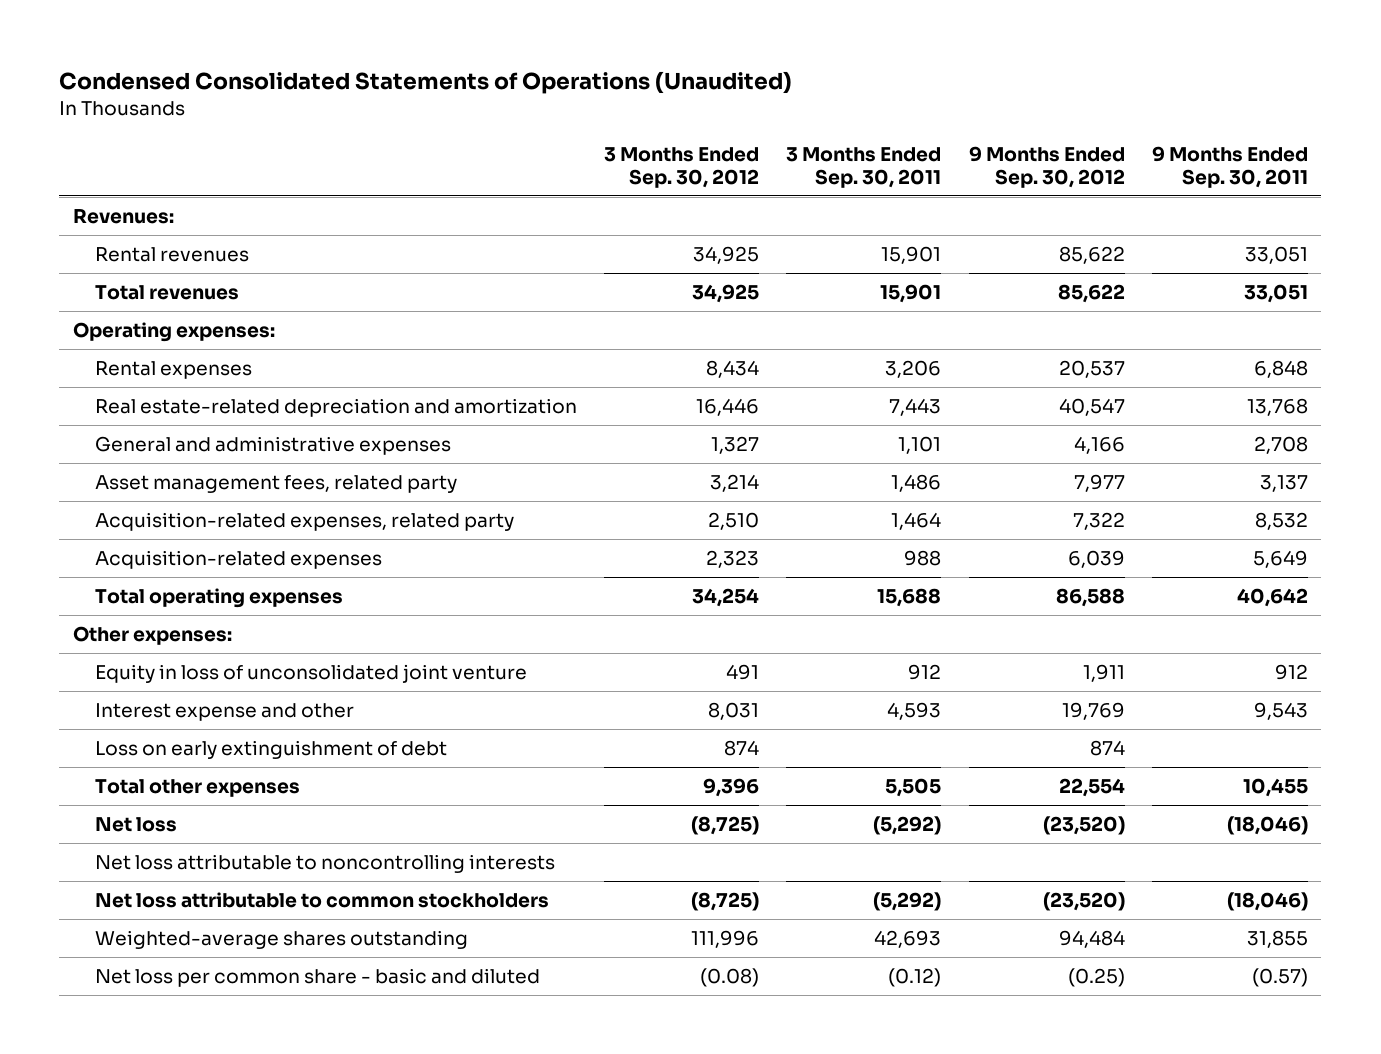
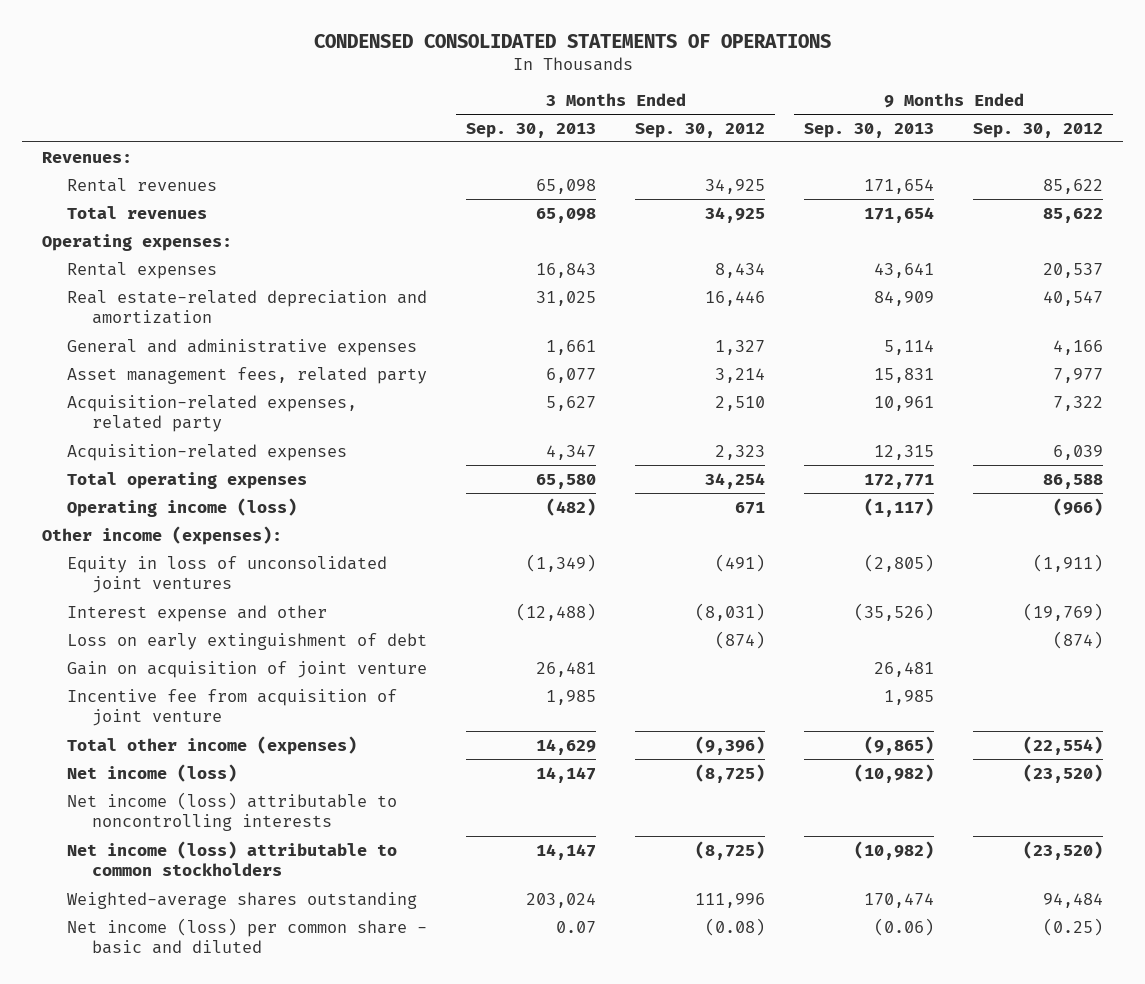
- Condensed Consolidated Statements of Operations (Unaudited)
+ CONDENSED CONSOLIDATED STATEMENTS OF OPERATIONS
- | 3 Months Ended Sep. 30, 2012 | 3 Months Ended Sep. 30, 2011 | 9 Months Ended Sep. 30, 2012 | 9 Months Ended Sep. 30, 2011
+ | 3 Months Ended Sep. 30, 2013 | 3 Months Ended Sep. 30, 2012 | 9 Months Ended Sep. 30, 2013 | 9 Months Ended Sep. 30, 2012
- Other expenses:
- Equity in loss of unconsolidated joint venture | 491 | 912 | 1,911 | 912
- Interest expense and other | 8,031 | 4,593 | 19,769 | 9,543
- Loss on early extinguishment of debt | 874 | | 874 |
- Total other expenses | 9,396 | 5,505 | 22,554 | 10,455
- Net loss | (8,725) | (5,292) | (23,520) | (18,046)
- Net loss attributable to noncontrolling interests
- Net loss attributable to common stockholders | (8,725) | (5,292) | (23,520) | (18,046)
+ Operating income (loss) | (482) | 671 | (1,117) | (966)
+ Other income (expenses):
+ Equity in loss of unconsolidated joint ventures | (1,349) | (491) | (2,805) | (1,911)
+ Interest expense and other | (12,488) | (8,031) | (35,526) | (19,769)
+ Loss on early extinguishment of debt | | (874) | | (874)
+ Gain on acquisition of joint venture | 26,481 | | 26,481 |
+ Incentive fee from acquisition of joint venture | 1,985 | | 1,985 |
+ Total other income (expenses) | 14,629 | (9,396) | (9,865) | (22,554)
+ Net income (loss) | 14,147 | (8,725) | (10,982) | (23,520)
+ Net income (loss) attributable to noncontrolling interests
+ Net income (loss) attributable to common stockholders | 14,147 | (8,725) | (10,982) | (23,520)
- Net loss per common share - basic and diluted | (0.08) | (0.12) | (0.25) | (0.57)
+ Net income (loss) per common share - basic and diluted | 0.07 | (0.08) | (0.06) | (0.25)

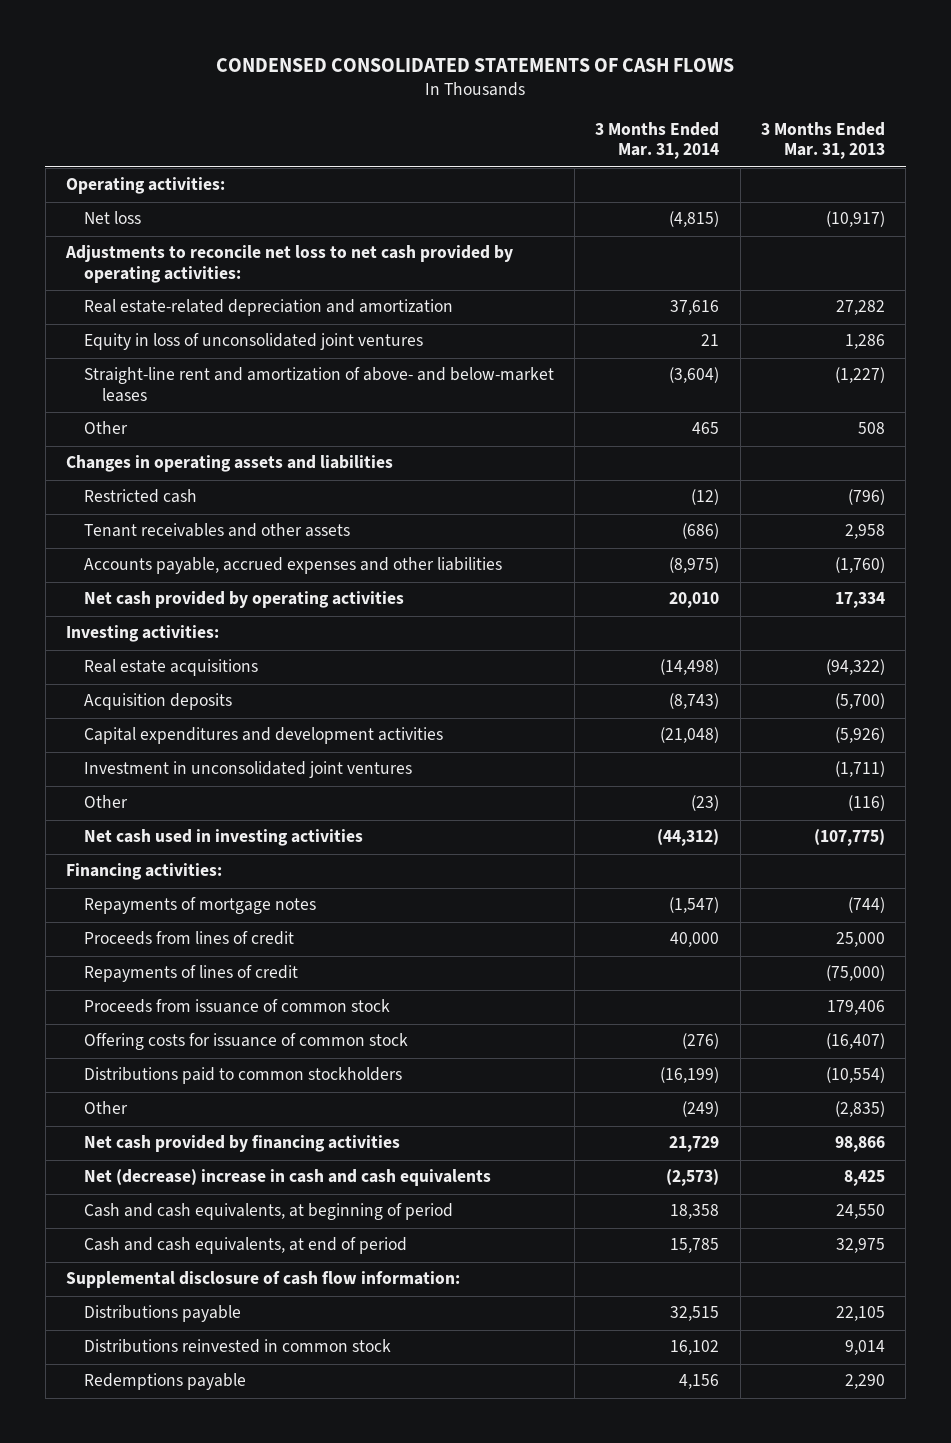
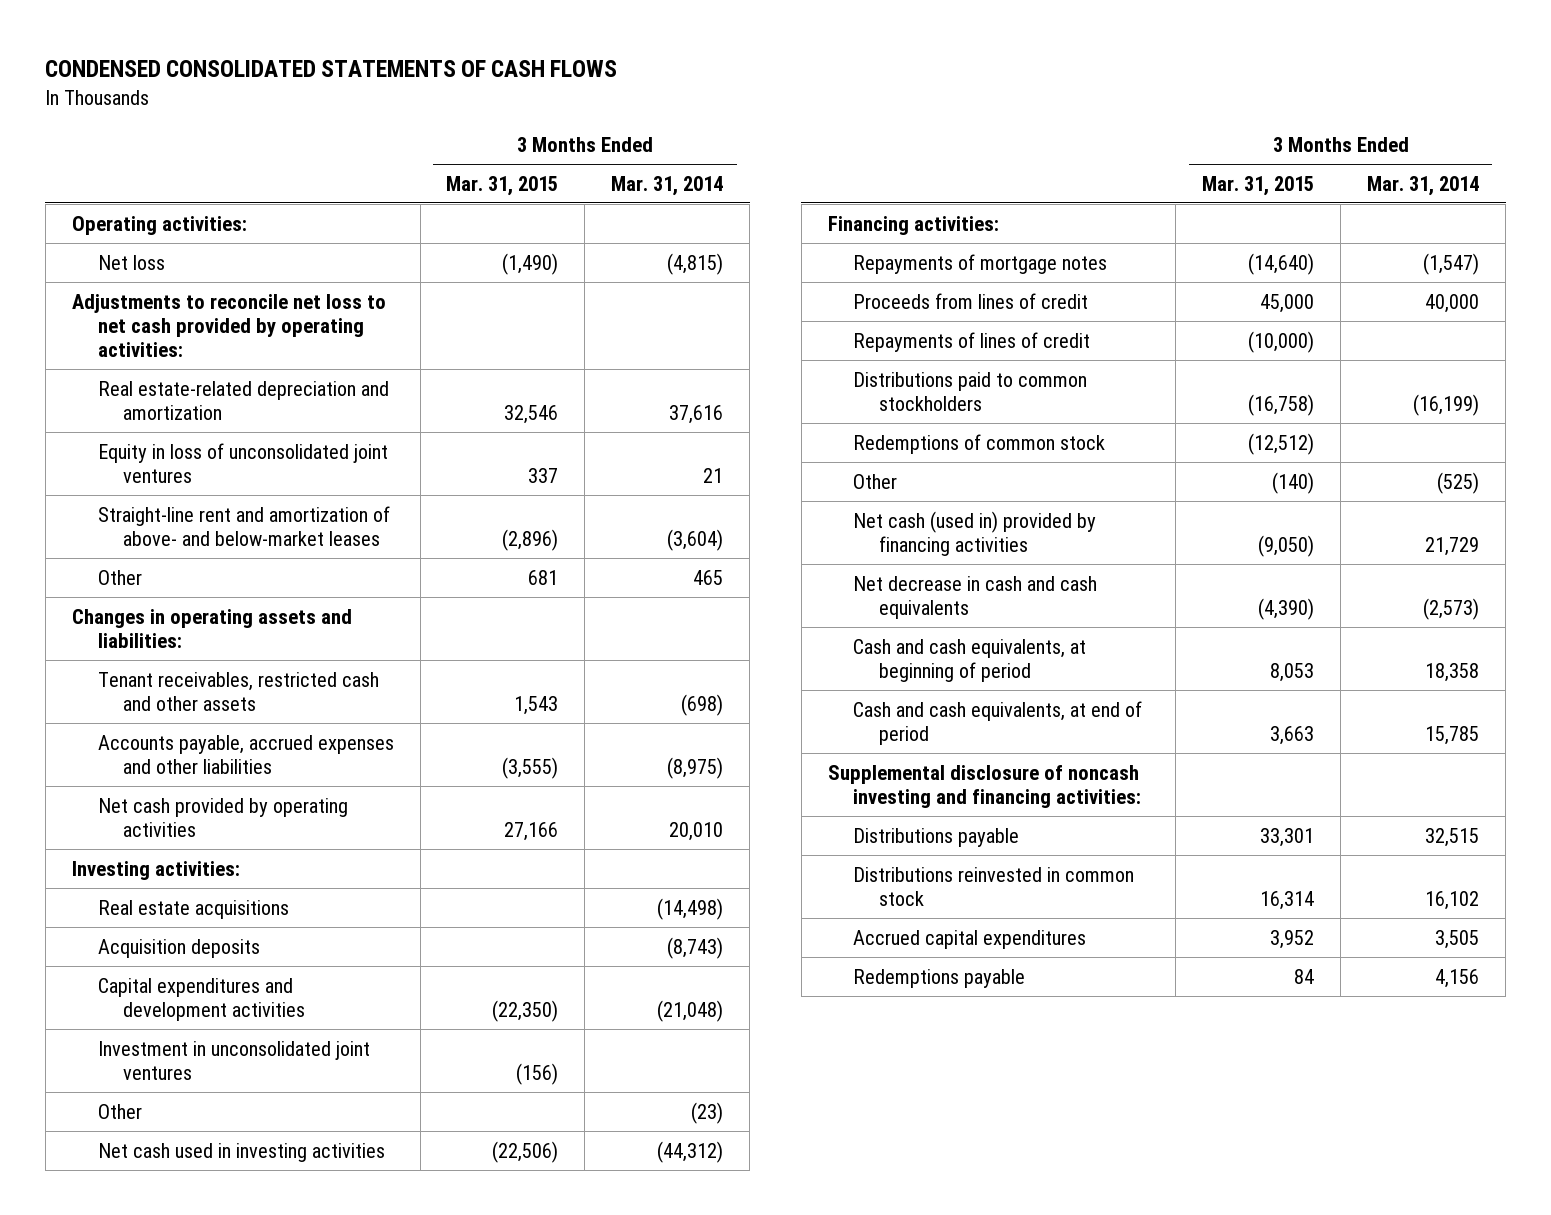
- | 3 Months Ended Mar. 31, 2014 | 3 Months Ended Mar. 31, 2013
+ | 3 Months Ended Mar. 31, 2015 | 3 Months Ended Mar. 31, 2014
- Changes in operating assets and liabilities
- Restricted cash | (12) | (796)
- Tenant receivables and other assets | (686) | 2,958
+ Changes in operating assets and liabilities:
+ Tenant receivables, restricted cash and other assets | 1,543 | (698)
- Proceeds from issuance of common stock | | 179,406
- Offering costs for issuance of common stock | (276) | (16,407)
- Other | (249) | (2,835)
- Net cash provided by financing activities | 21,729 | 98,866
- Net (decrease) increase in cash and cash equivalents | (2,573) | 8,425
+ Redemptions of common stock | (12,512) |
+ Other | (140) | (525)
+ Net cash (used in) provided by financing activities | (9,050) | 21,729
+ Net decrease in cash and cash equivalents | (4,390) | (2,573)
- Supplemental disclosure of cash flow information:
+ Supplemental disclosure of noncash investing and financing activities:
+ Accrued capital expenditures | 3,952 | 3,505

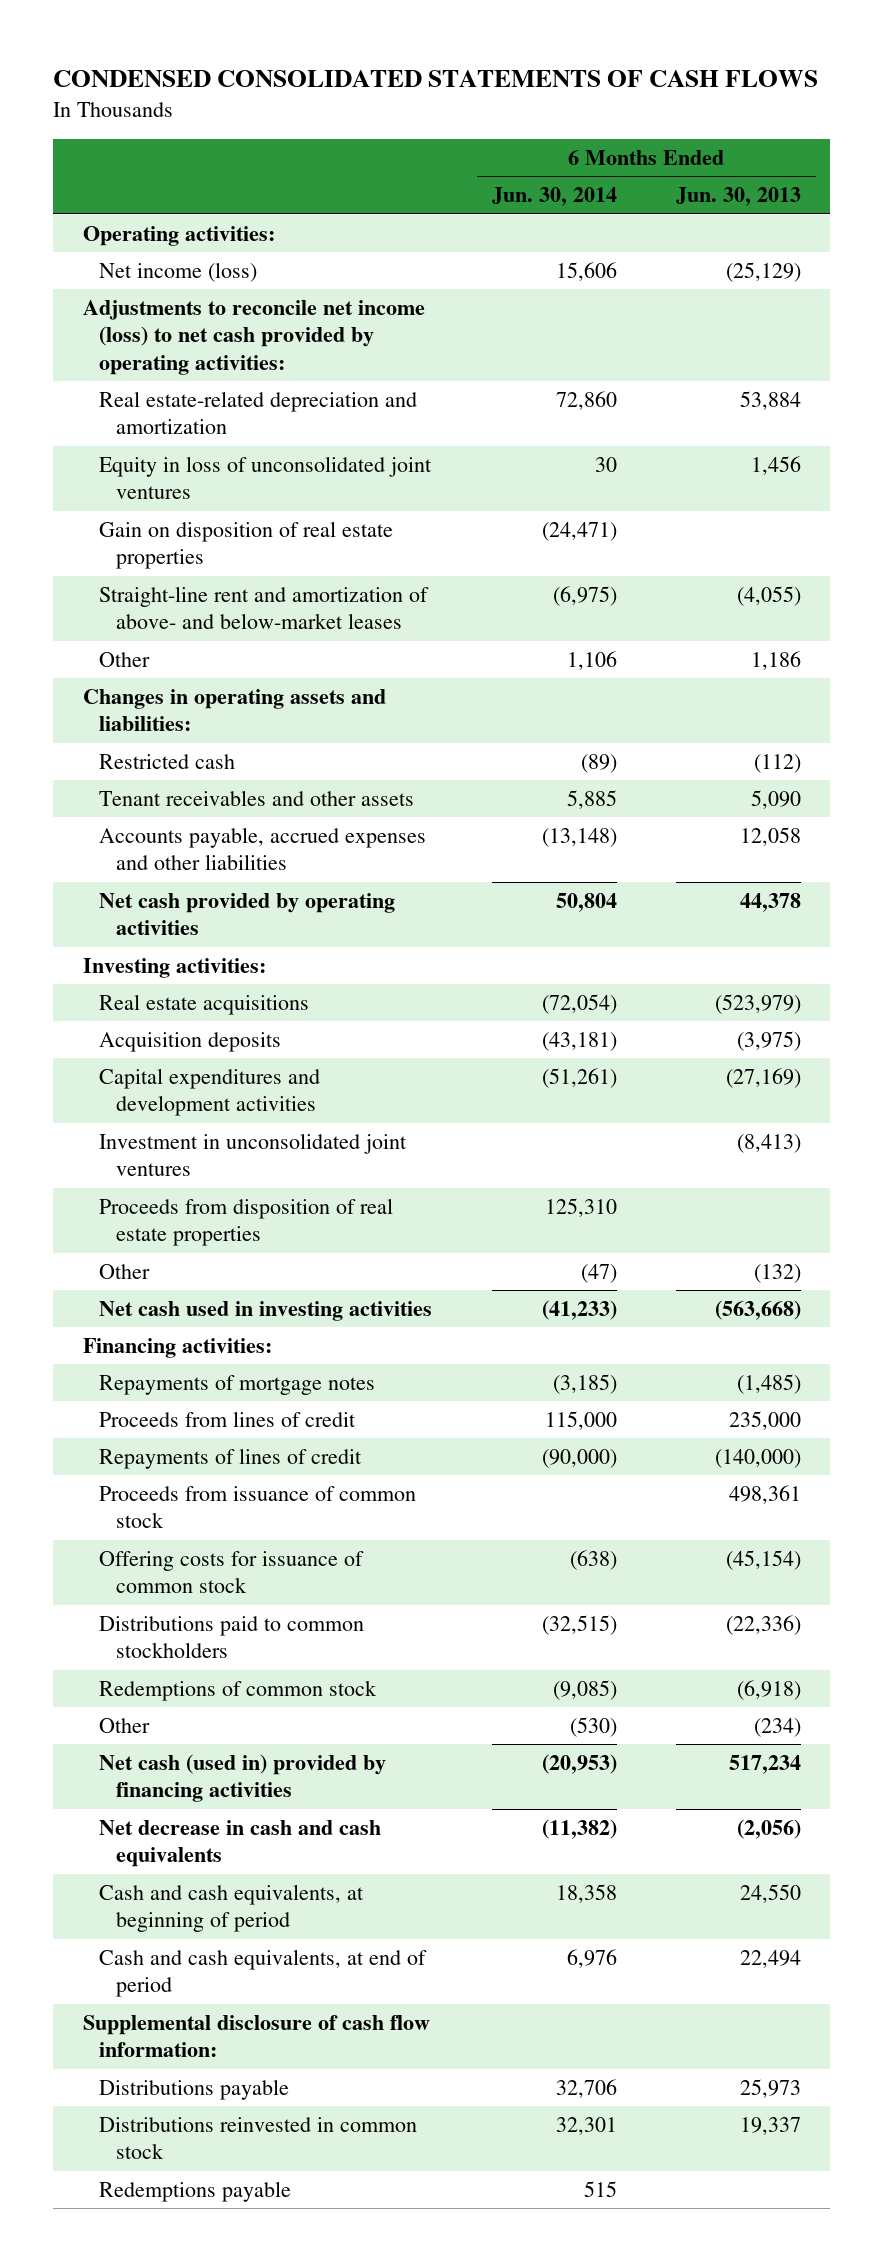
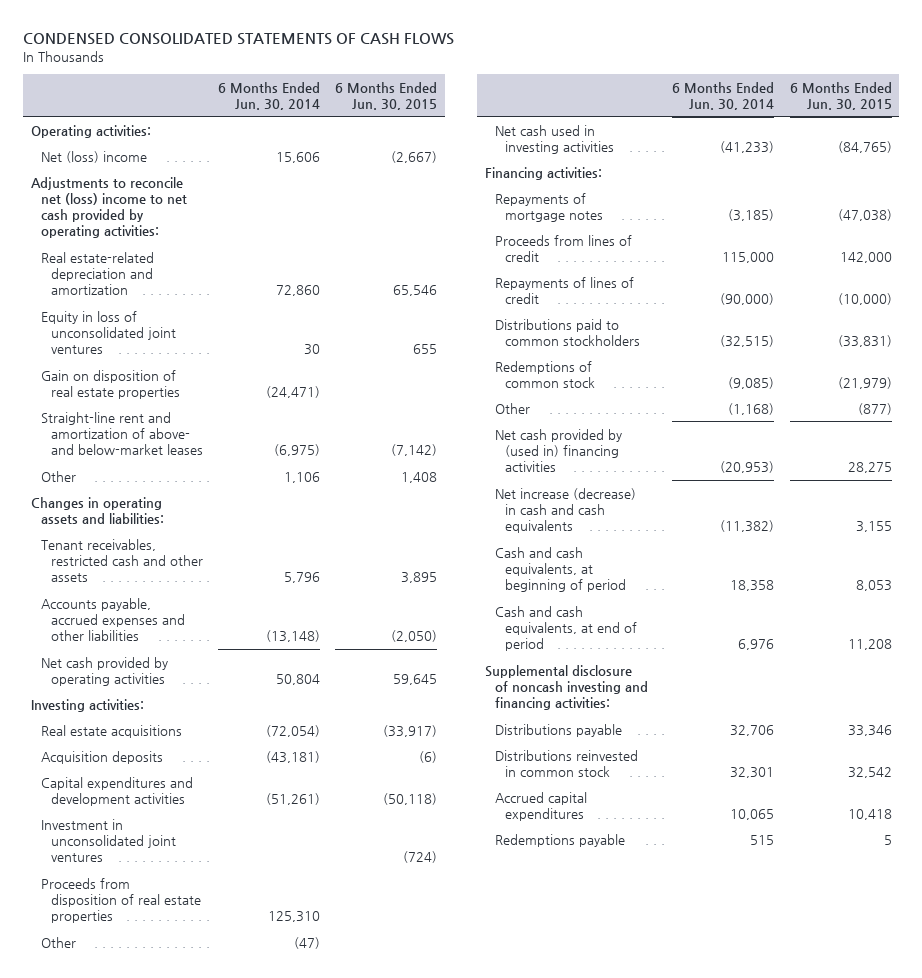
- | 6 Months Ended Jun. 30, 2014 | 6 Months Ended Jun. 30, 2013
+ | 6 Months Ended Jun. 30, 2014 | 6 Months Ended Jun. 30, 2015
- Net income (loss) | 15,606 | (25,129)
- Adjustments to reconcile net income (loss) to net cash provided by operating activities:
+ Net (loss) income | 15,606 | (2,667)
+ Adjustments to reconcile net (loss) income to net cash provided by operating activities:
- Restricted cash | (89) | (112)
- Tenant receivables and other assets | 5,885 | 5,090
+ Tenant receivables, restricted cash and other assets | 5,796 | 3,895
- Proceeds from issuance of common stock | | 498,361
- Offering costs for issuance of common stock | (638) | (45,154)
- Other | (530) | (234)
- Net cash (used in) provided by financing activities | (20,953) | 517,234
- Net decrease in cash and cash equivalents | (11,382) | (2,056)
+ Other | (1,168) | (877)
+ Net cash provided by (used in) financing activities | (20,953) | 28,275
+ Net increase (decrease) in cash and cash equivalents | (11,382) | 3,155
- Supplemental disclosure of cash flow information:
+ Supplemental disclosure of noncash investing and financing activities:
+ Accrued capital expenditures | 10,065 | 10,418

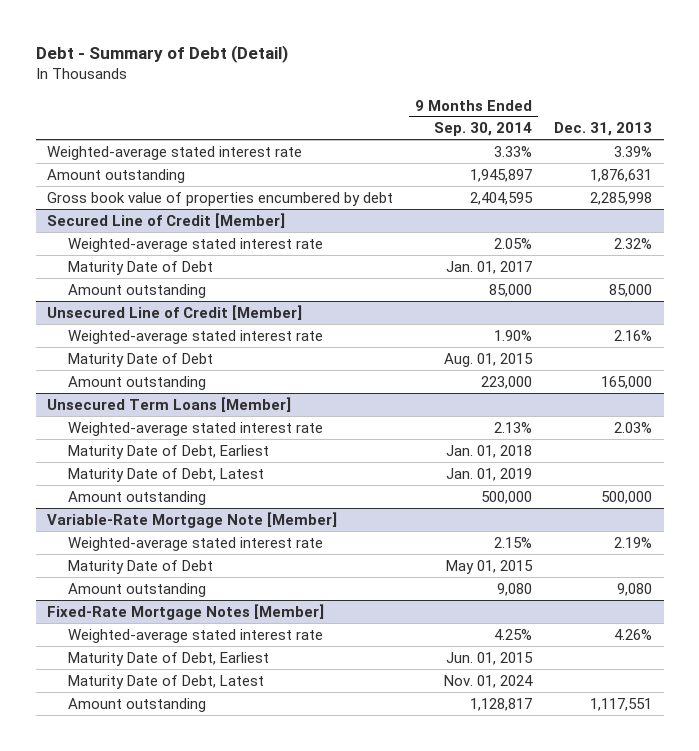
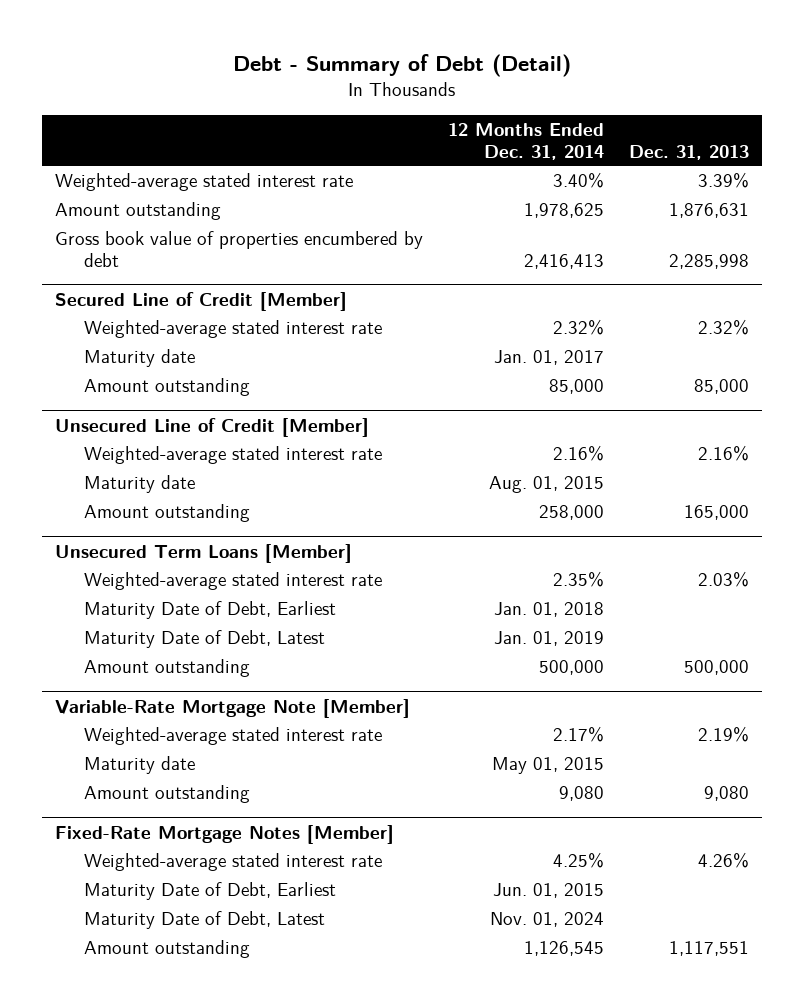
- | 9 Months Ended Sep. 30, 2014 | Dec. 31, 2013
+ | 12 Months Ended Dec. 31, 2014 | Dec. 31, 2013
@ Secured Line of Credit [Member]
- Maturity Date of Debt | Jan. 01, 2017 |
+ Maturity date | Jan. 01, 2017 |
@ Unsecured Line of Credit [Member]
- Maturity Date of Debt | Aug. 01, 2015 |
+ Maturity date | Aug. 01, 2015 |
@ Variable-Rate Mortgage Note [Member]
- Maturity Date of Debt | May 01, 2015 |
+ Maturity date | May 01, 2015 |

